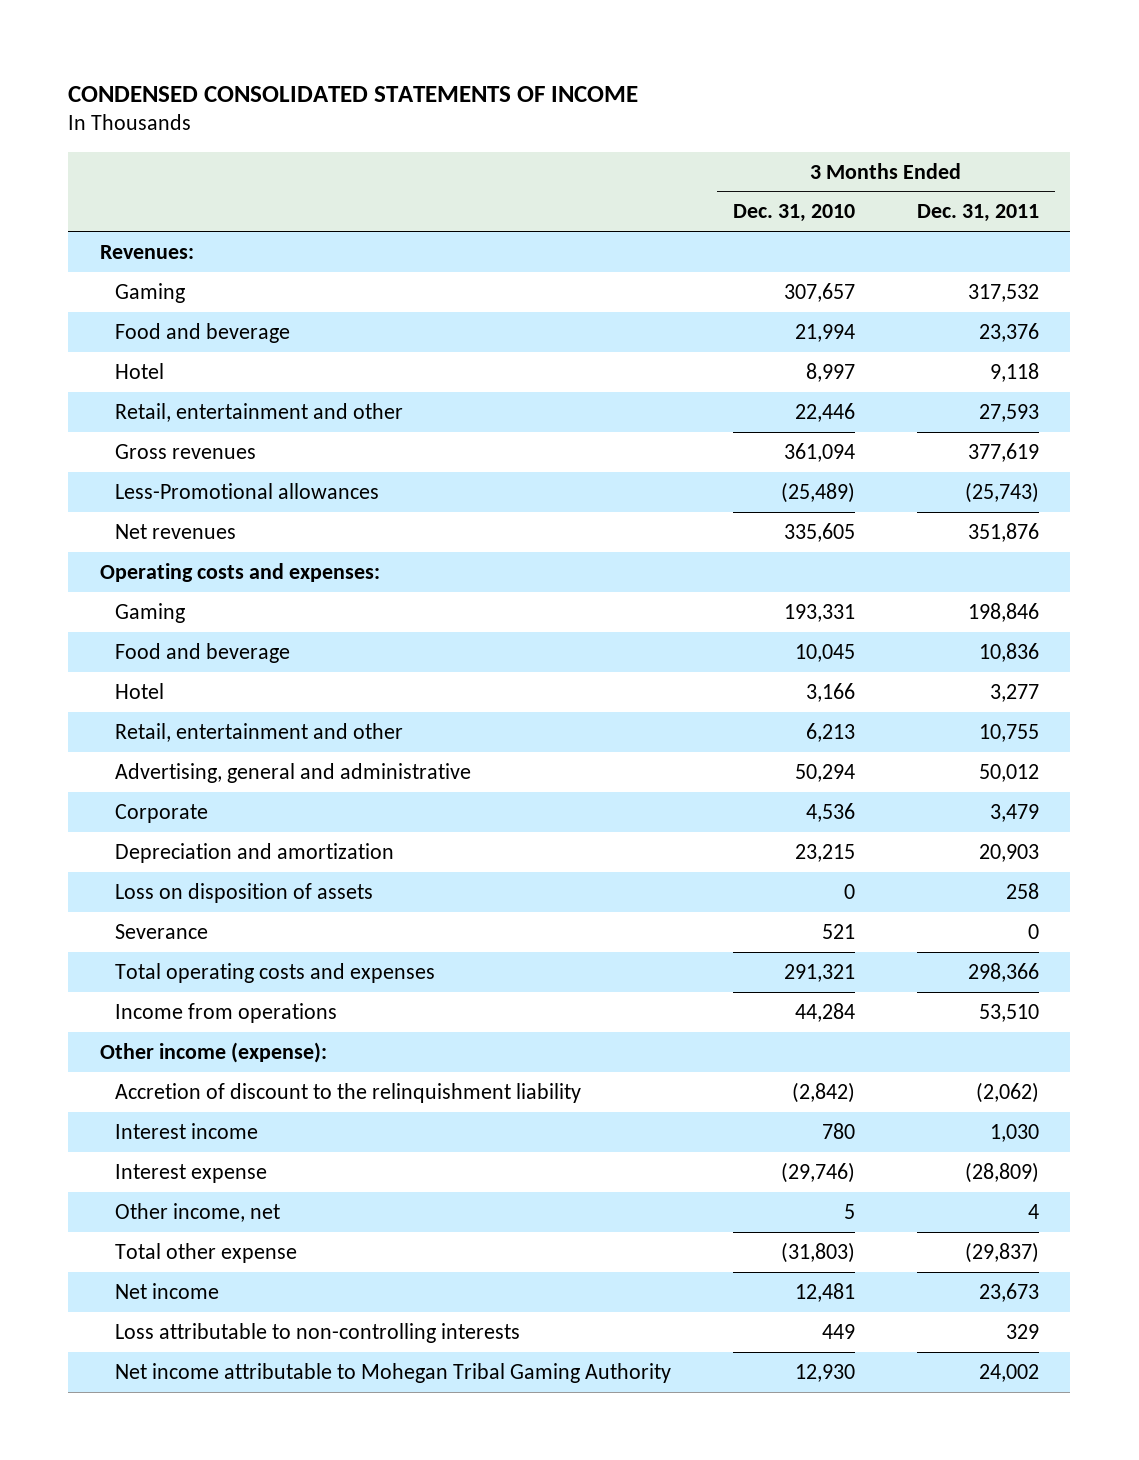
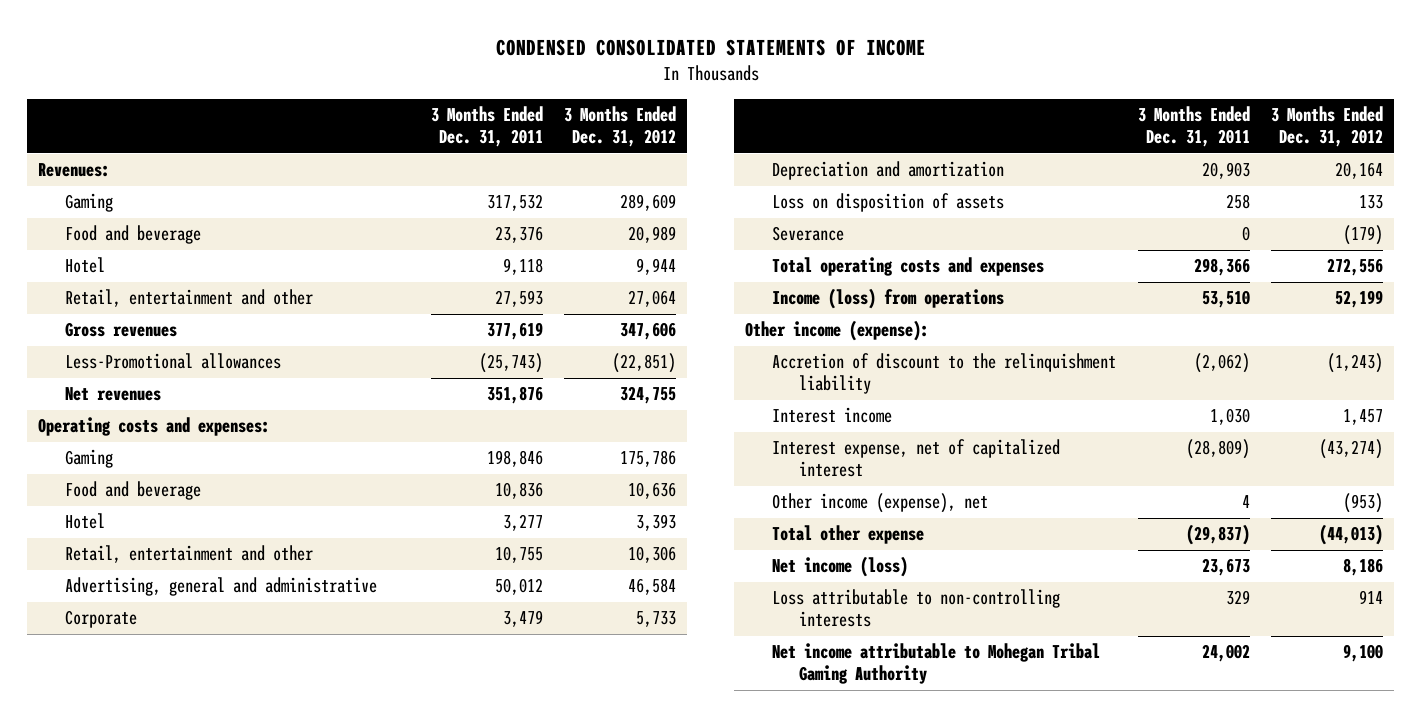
- | 3 Months Ended Dec. 31, 2010 | 3 Months Ended Dec. 31, 2011
+ | 3 Months Ended Dec. 31, 2011 | 3 Months Ended Dec. 31, 2012
- Income from operations | 44,284 | 53,510
+ Income (loss) from operations | 53,510 | 52,199
- Interest expense | (29,746) | (28,809)
- Other income, net | 5 | 4
+ Interest expense, net of capitalized interest | (28,809) | (43,274)
+ Other income (expense), net | 4 | (953)
- Net income | 12,481 | 23,673
+ Net income (loss) | 23,673 | 8,186

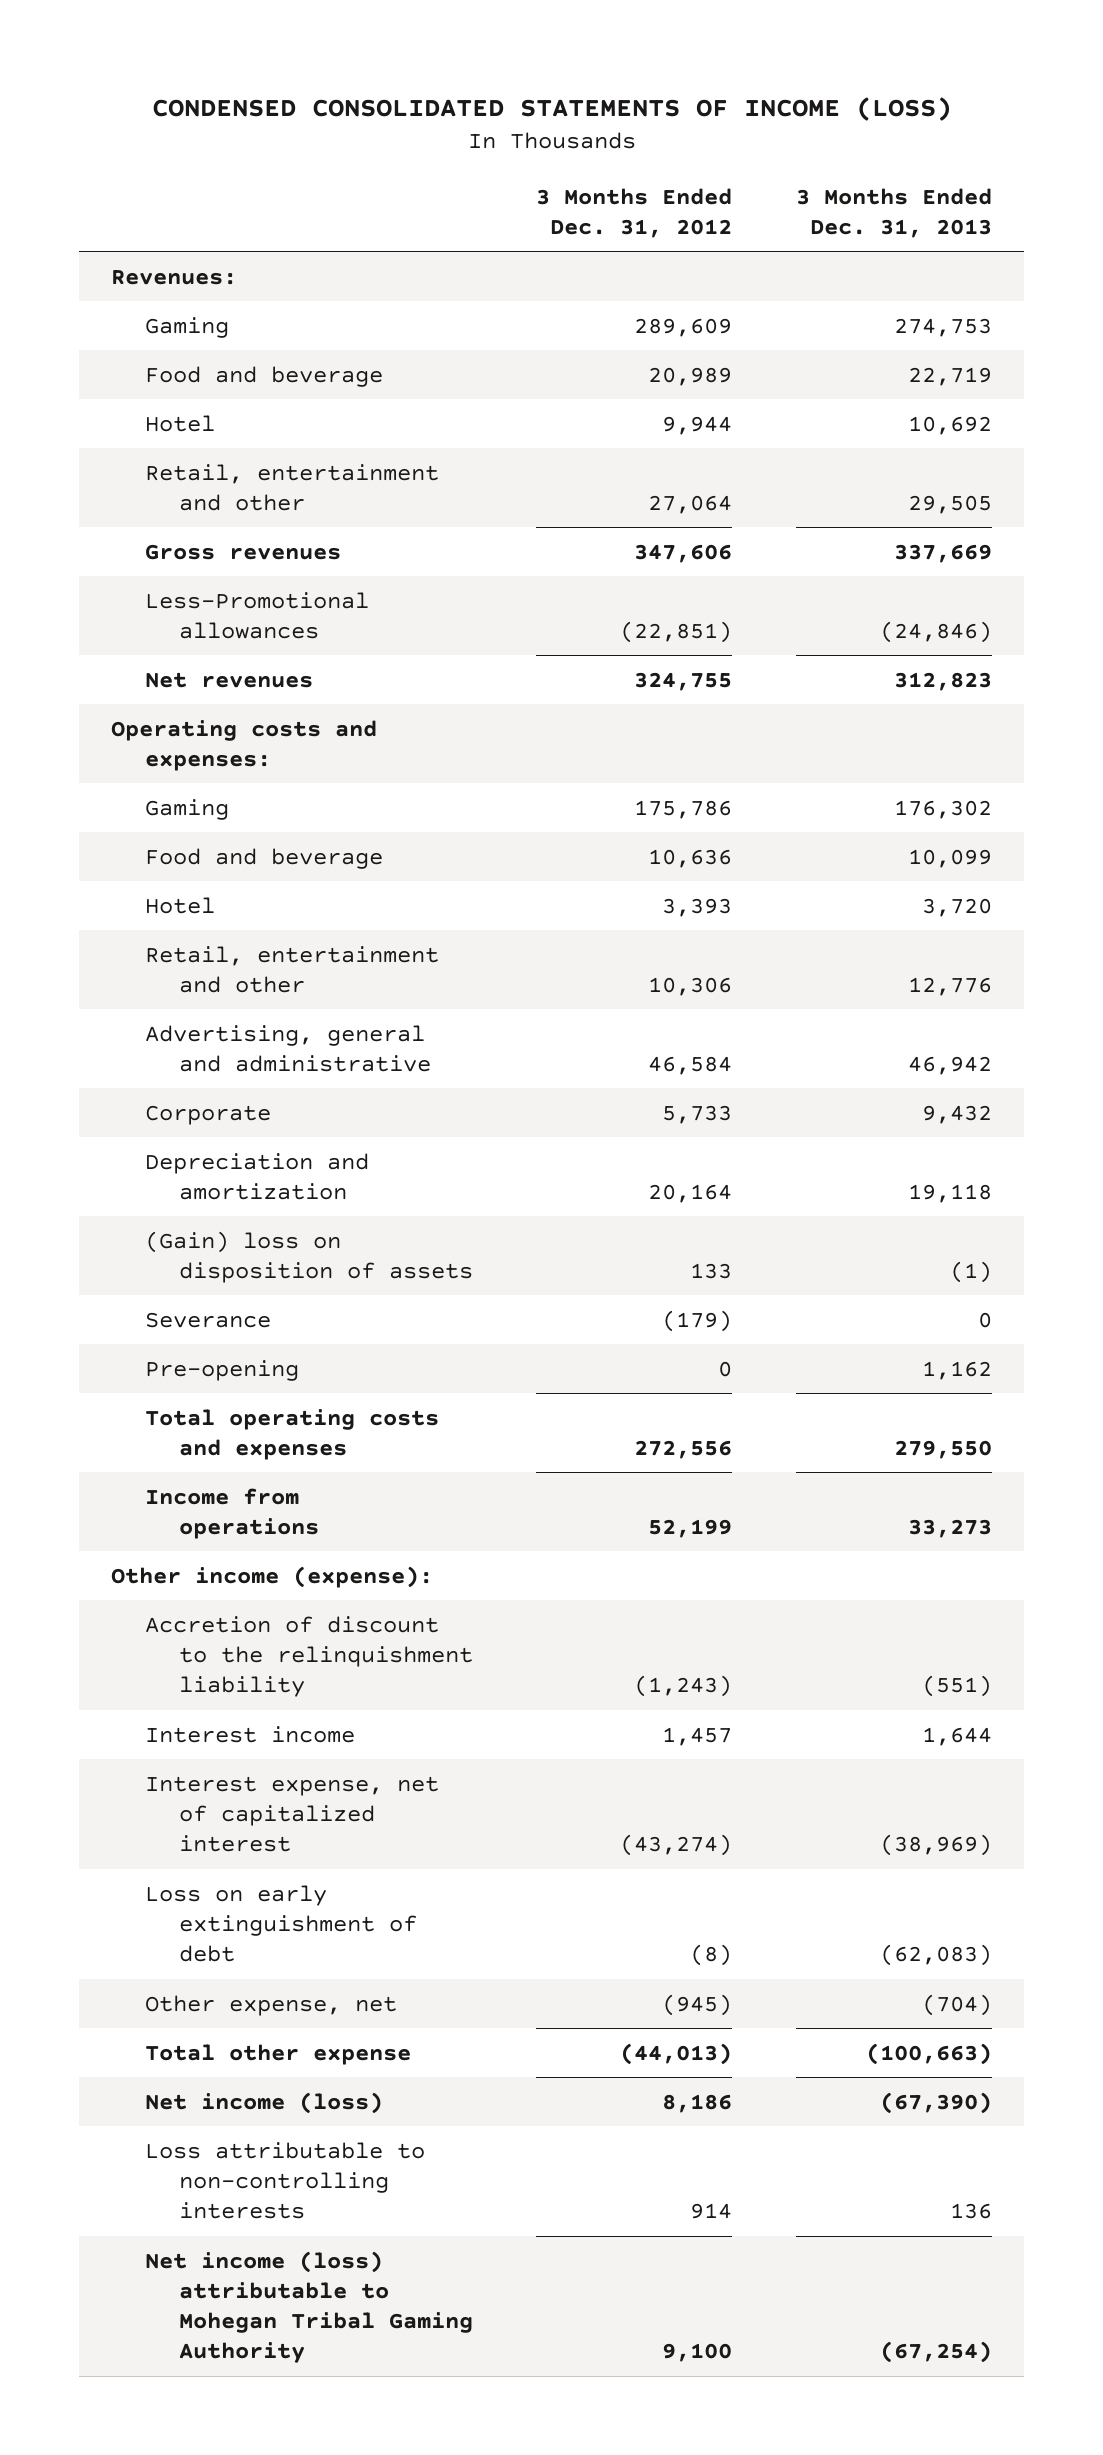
- CONDENSED CONSOLIDATED STATEMENTS OF INCOME
+ CONDENSED CONSOLIDATED STATEMENTS OF INCOME (LOSS)
- | 3 Months Ended Dec. 31, 2011 | 3 Months Ended Dec. 31, 2012
+ | 3 Months Ended Dec. 31, 2012 | 3 Months Ended Dec. 31, 2013
- Loss on disposition of assets | 258 | 133
+ (Gain) loss on disposition of assets | 133 | (1)
+ Pre-opening | 0 | 1,162
- Income (loss) from operations | 53,510 | 52,199
+ Income from operations | 52,199 | 33,273
- Other income (expense), net | 4 | (953)
+ Loss on early extinguishment of debt | (8) | (62,083)
+ Other expense, net | (945) | (704)
- Net income attributable to Mohegan Tribal Gaming Authority | 24,002 | 9,100
+ Net income (loss) attributable to Mohegan Tribal Gaming Authority | 9,100 | (67,254)

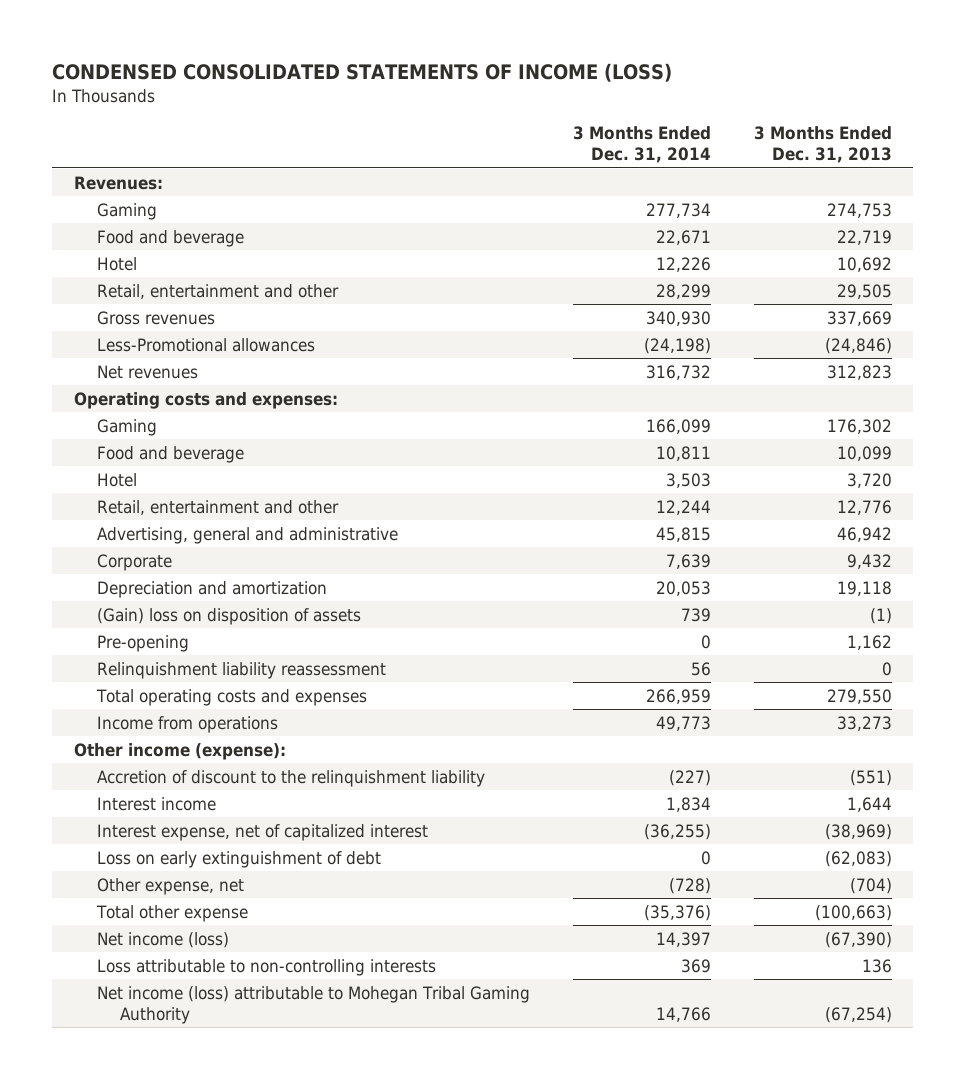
- | 3 Months Ended Dec. 31, 2012 | 3 Months Ended Dec. 31, 2013
+ | 3 Months Ended Dec. 31, 2014 | 3 Months Ended Dec. 31, 2013
- Severance | (179) | 0
+ Relinquishment liability reassessment | 56 | 0

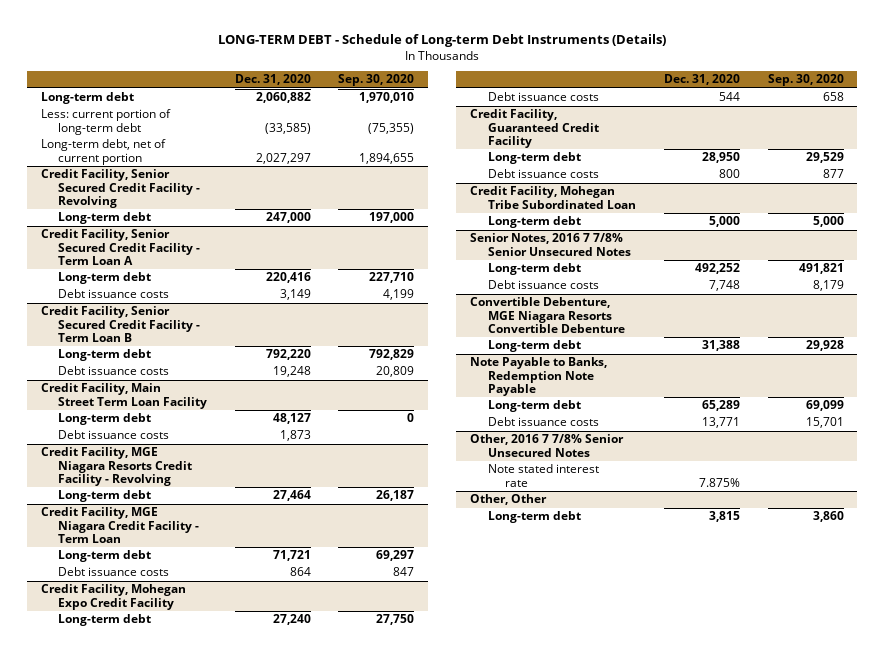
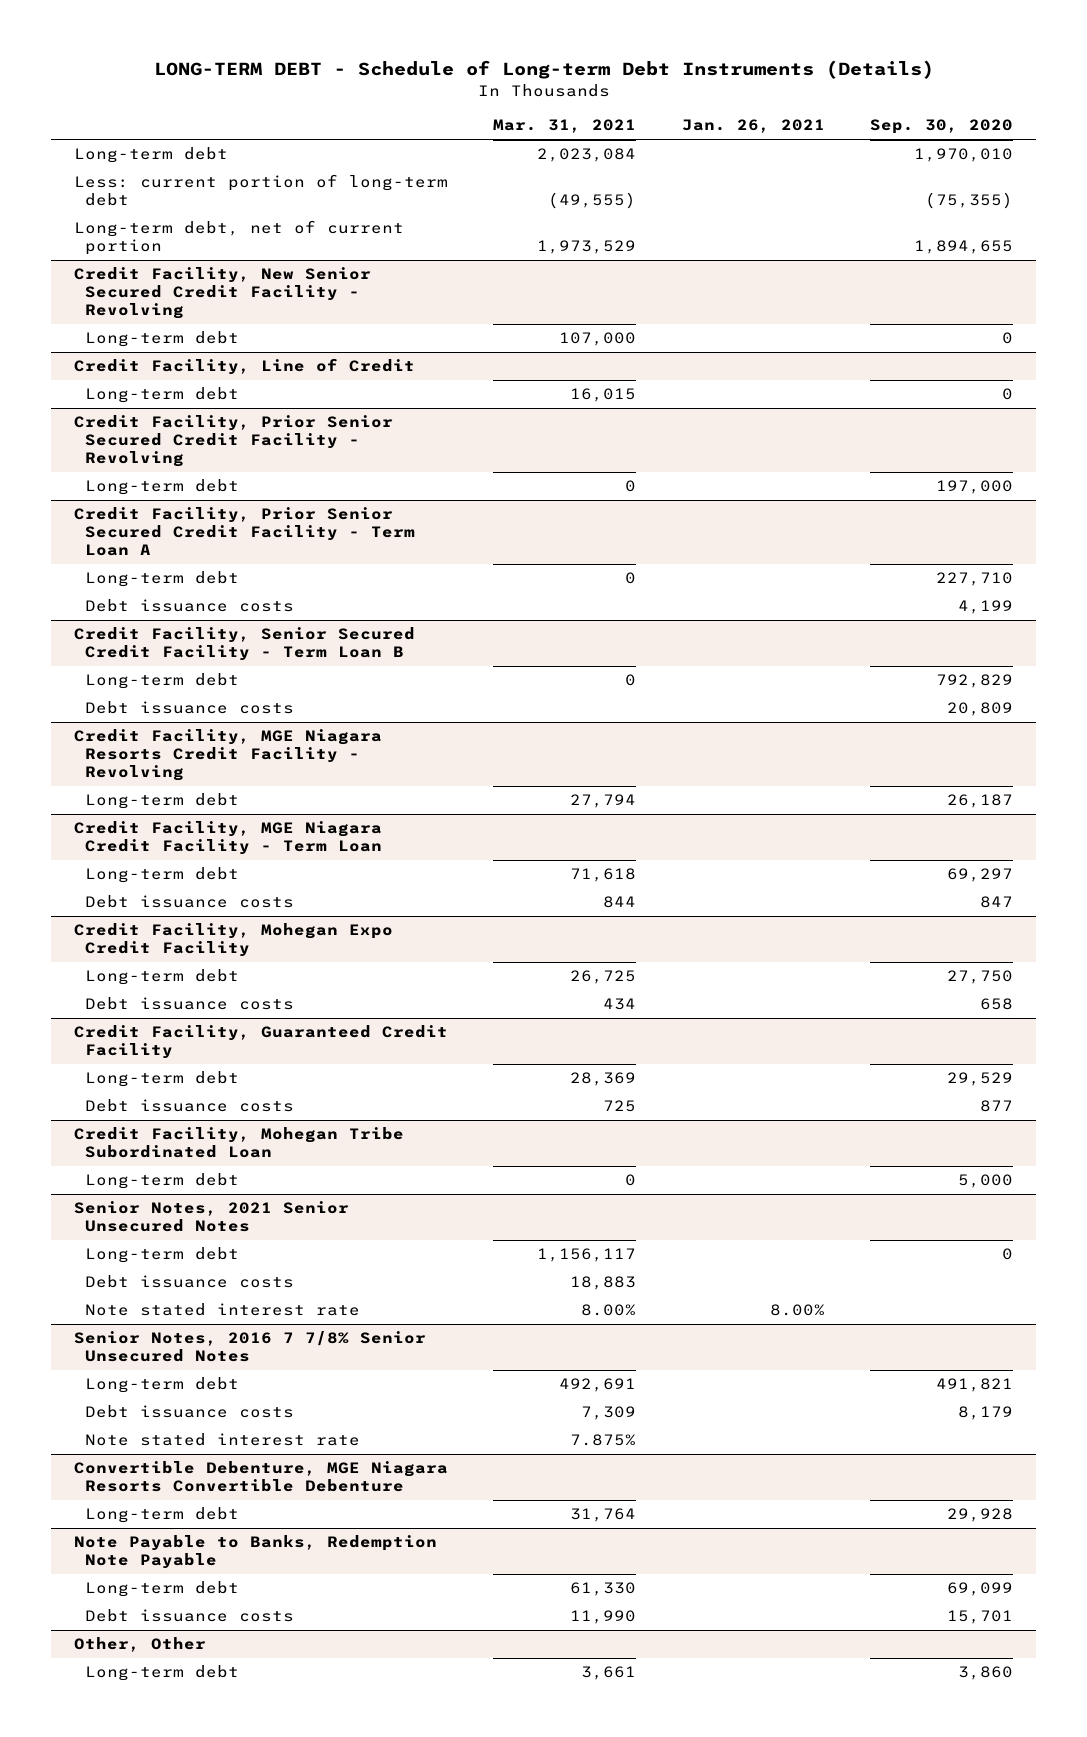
- | Dec. 31, 2020 | Sep. 30, 2020
+ | Mar. 31, 2021 | Jan. 26, 2021 | Sep. 30, 2020
- Credit Facility, Senior Secured Credit Facility - Revolving
+ Credit Facility, New Senior Secured Credit Facility - Revolving
+ Long-term debt | 107,000 | | 0
+ Credit Facility, Line of Credit
+ Long-term debt | 16,015 | | 0
+ Credit Facility, Prior Senior Secured Credit Facility - Revolving
- Credit Facility, Senior Secured Credit Facility - Term Loan A
+ Credit Facility, Prior Senior Secured Credit Facility - Term Loan A
- Credit Facility, Main Street Term Loan Facility
- Long-term debt | 48,127 | 0
- Debt issuance costs | 1,873 |
+ Senior Notes, 2021 Senior Unsecured Notes
+ Long-term debt | 1,156,117 | | 0
+ Debt issuance costs | 18,883 | |
+ Note stated interest rate | 8.00% | 8.00% |
@ Senior Notes, 2016 7 7/8% Senior Unsecured Notes
+ Note stated interest rate | 7.875% | |
- Other, 2016 7 7/8% Senior Unsecured Notes
- Note stated interest rate | 7.875% |

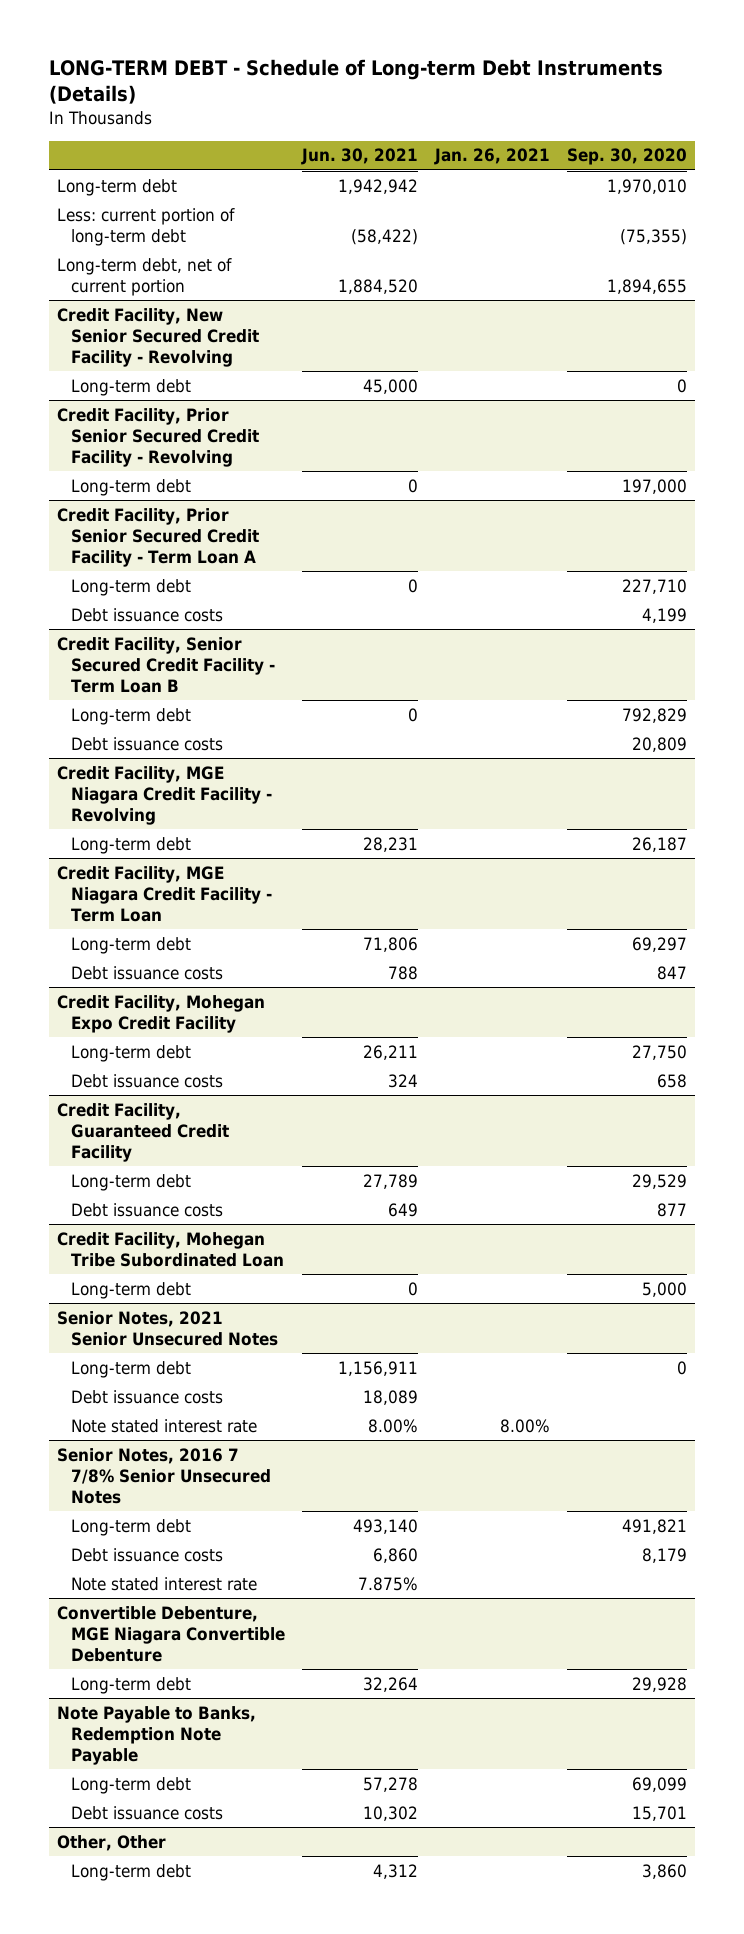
- | Mar. 31, 2021 | Jan. 26, 2021 | Sep. 30, 2020
+ | Jun. 30, 2021 | Jan. 26, 2021 | Sep. 30, 2020
- Credit Facility, Line of Credit
- Long-term debt | 16,015 | | 0
- Credit Facility, MGE Niagara Resorts Credit Facility - Revolving
+ Credit Facility, MGE Niagara Credit Facility - Revolving
- Convertible Debenture, MGE Niagara Resorts Convertible Debenture
+ Convertible Debenture, MGE Niagara Convertible Debenture

